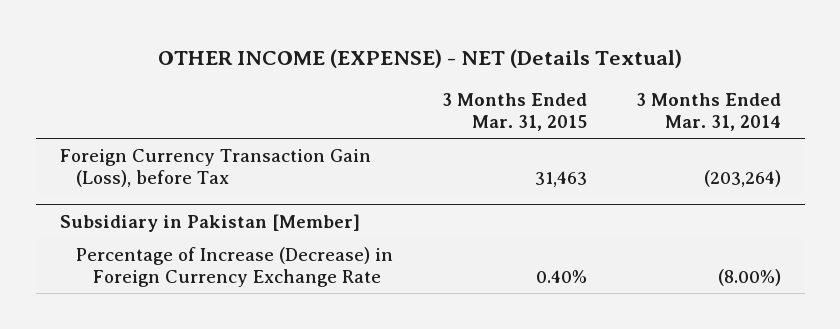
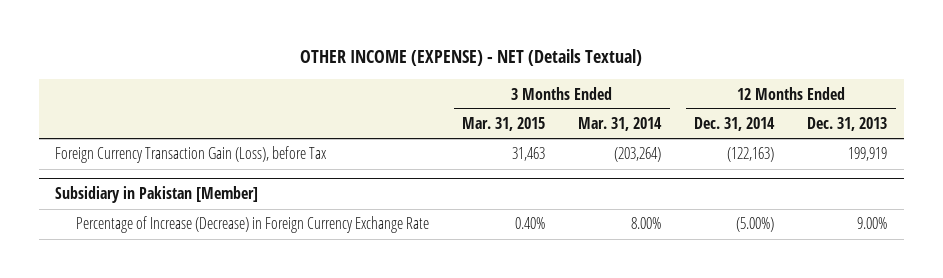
- | 3 Months Ended Mar. 31, 2015 | 3 Months Ended Mar. 31, 2014
+ | 3 Months Ended Mar. 31, 2015 | 3 Months Ended Mar. 31, 2014 | 12 Months Ended Dec. 31, 2014 | 12 Months Ended Dec. 31, 2013
@ Subsidiary in Pakistan [Member]
- Percentage of Increase (Decrease) in Foreign Currency Exchange Rate | 0.40% | (8.00%)
+ Percentage of Increase (Decrease) in Foreign Currency Exchange Rate | 0.40% | 8.00% | (5.00%) | 9.00%

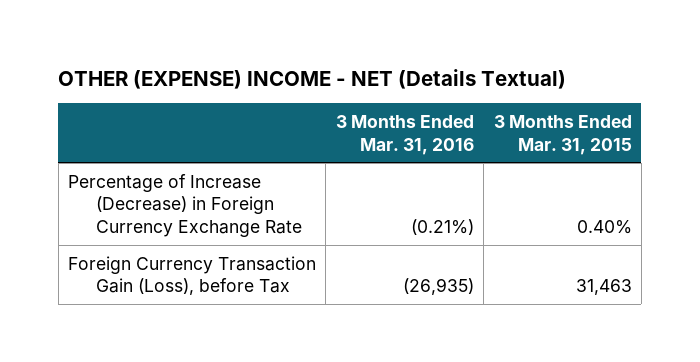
- OTHER INCOME (EXPENSE) - NET (Details Textual)
+ OTHER (EXPENSE) INCOME - NET (Details Textual)
- | 3 Months Ended Mar. 31, 2015 | 3 Months Ended Mar. 31, 2014 | 12 Months Ended Dec. 31, 2014 | 12 Months Ended Dec. 31, 2013
+ | 3 Months Ended Mar. 31, 2016 | 3 Months Ended Mar. 31, 2015
- Subsidiary in Pakistan [Member]
moved down: Foreign Currency Transaction Gain (Loss), before Tax | (26,935) | 31,463

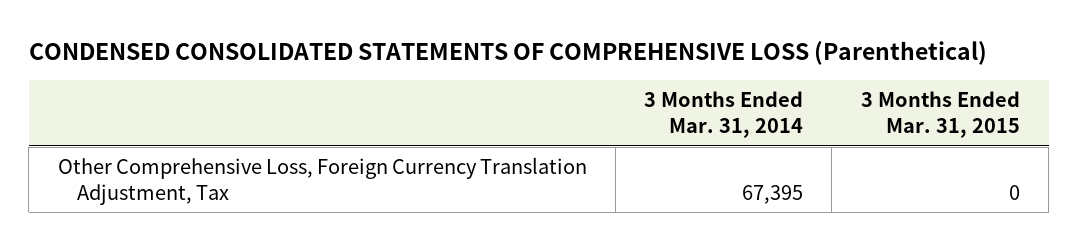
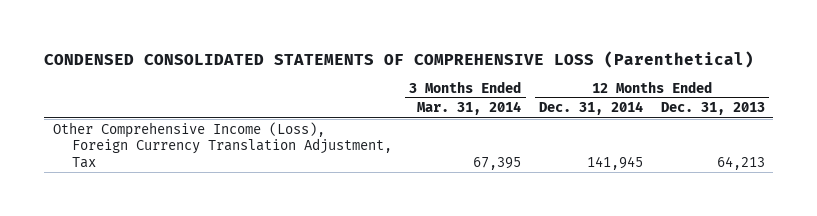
- | 3 Months Ended Mar. 31, 2014 | 3 Months Ended Mar. 31, 2015
+ | 3 Months Ended Mar. 31, 2014 | 12 Months Ended Dec. 31, 2014 | 12 Months Ended Dec. 31, 2013
- Other Comprehensive Loss, Foreign Currency Translation Adjustment, Tax | 67,395 | 0
+ Other Comprehensive Income (Loss), Foreign Currency Translation Adjustment, Tax | 67,395 | 141,945 | 64,213

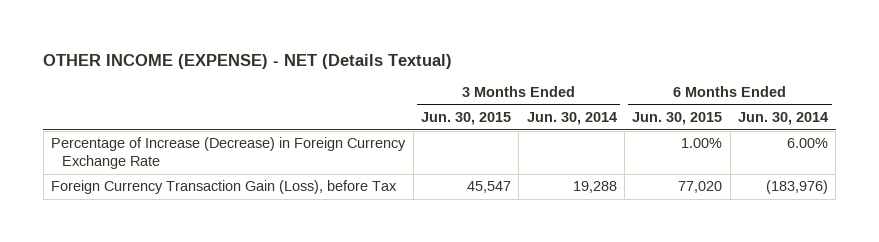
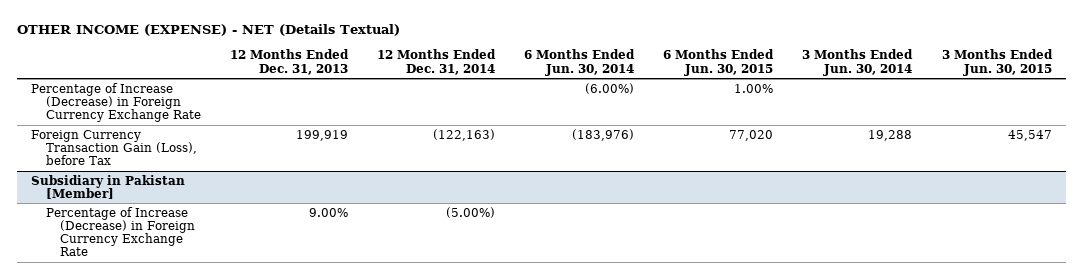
- | 3 Months Ended Jun. 30, 2015 | 3 Months Ended Jun. 30, 2014 | 6 Months Ended Jun. 30, 2015 | 6 Months Ended Jun. 30, 2014
+ | 12 Months Ended Dec. 31, 2013 | 12 Months Ended Dec. 31, 2014 | 6 Months Ended Jun. 30, 2014 | 6 Months Ended Jun. 30, 2015 | 3 Months Ended Jun. 30, 2014 | 3 Months Ended Jun. 30, 2015
- Percentage of Increase (Decrease) in Foreign Currency Exchange Rate | | | 1.00% | 6.00%
+ Percentage of Increase (Decrease) in Foreign Currency Exchange Rate | | | (6.00%) | 1.00% | |
+ Subsidiary in Pakistan [Member]
+ Percentage of Increase (Decrease) in Foreign Currency Exchange Rate | 9.00% | (5.00%) | | | |

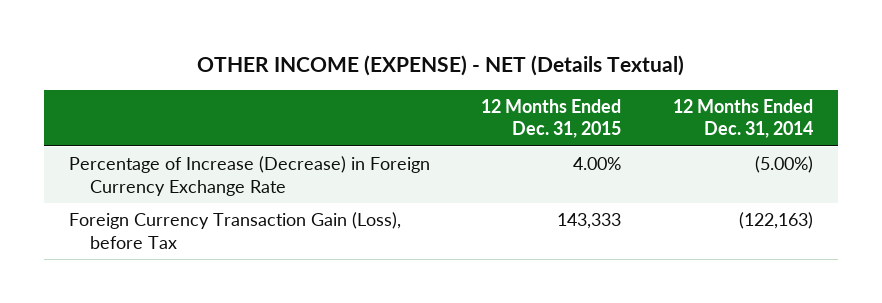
- | 12 Months Ended Dec. 31, 2013 | 12 Months Ended Dec. 31, 2014 | 6 Months Ended Jun. 30, 2014 | 6 Months Ended Jun. 30, 2015 | 3 Months Ended Jun. 30, 2014 | 3 Months Ended Jun. 30, 2015
+ | 12 Months Ended Dec. 31, 2015 | 12 Months Ended Dec. 31, 2014
- Percentage of Increase (Decrease) in Foreign Currency Exchange Rate | | | (6.00%) | 1.00% | |
- Subsidiary in Pakistan [Member]
moved down: Foreign Currency Transaction Gain (Loss), before Tax | 143,333 | (122,163)

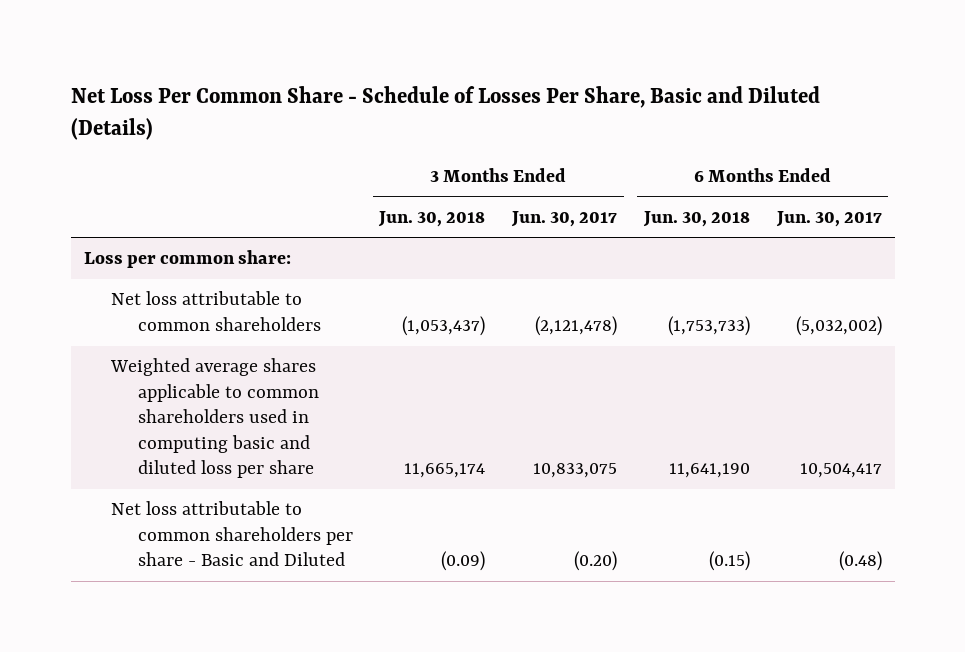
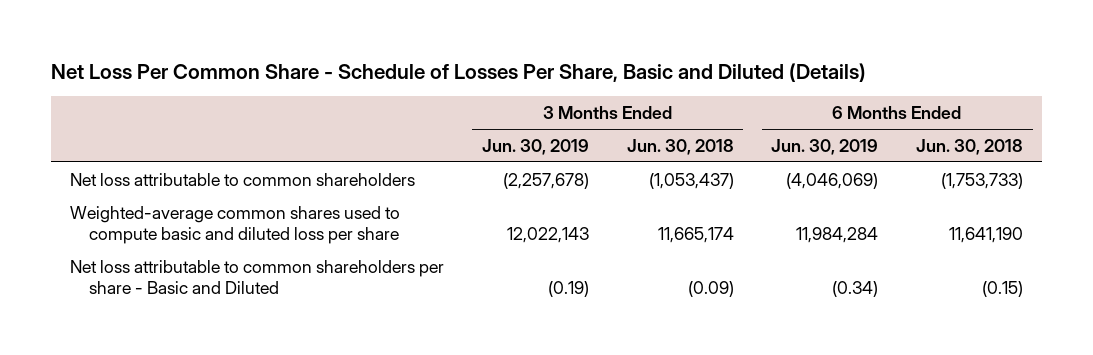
- | 3 Months Ended Jun. 30, 2018 | 3 Months Ended Jun. 30, 2017 | 6 Months Ended Jun. 30, 2018 | 6 Months Ended Jun. 30, 2017
+ | 3 Months Ended Jun. 30, 2019 | 3 Months Ended Jun. 30, 2018 | 6 Months Ended Jun. 30, 2019 | 6 Months Ended Jun. 30, 2018
- Loss per common share:
- Weighted average shares applicable to common shareholders used in computing basic and diluted loss per share | 11,665,174 | 10,833,075 | 11,641,190 | 10,504,417
+ Weighted-average common shares used to compute basic and diluted loss per share | 12,022,143 | 11,665,174 | 11,984,284 | 11,641,190

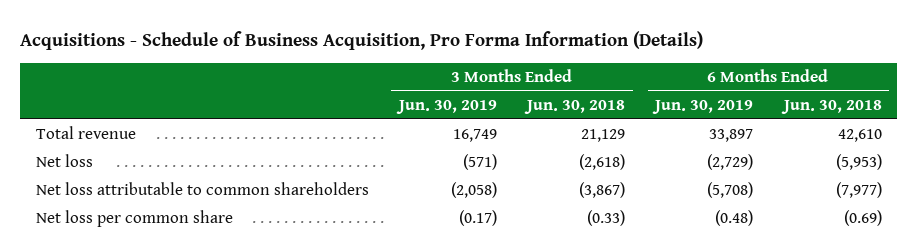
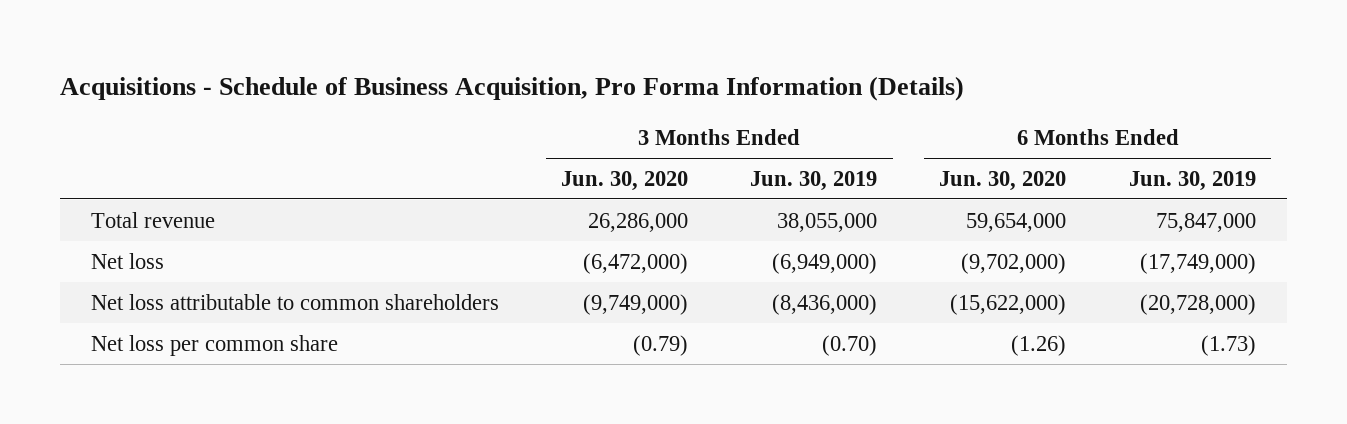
- | 3 Months Ended Jun. 30, 2019 | 3 Months Ended Jun. 30, 2018 | 6 Months Ended Jun. 30, 2019 | 6 Months Ended Jun. 30, 2018
+ | 3 Months Ended Jun. 30, 2020 | 3 Months Ended Jun. 30, 2019 | 6 Months Ended Jun. 30, 2020 | 6 Months Ended Jun. 30, 2019
- Total revenue | 16,749 | 21,129 | 33,897 | 42,610
- Net loss | (571) | (2,618) | (2,729) | (5,953)
- Net loss attributable to common shareholders | (2,058) | (3,867) | (5,708) | (7,977)
- Net loss per common share | (0.17) | (0.33) | (0.48) | (0.69)
+ Total revenue | 26,286,000 | 38,055,000 | 59,654,000 | 75,847,000
+ Net loss | (6,472,000) | (6,949,000) | (9,702,000) | (17,749,000)
+ Net loss attributable to common shareholders | (9,749,000) | (8,436,000) | (15,622,000) | (20,728,000)
+ Net loss per common share | (0.79) | (0.70) | (1.26) | (1.73)

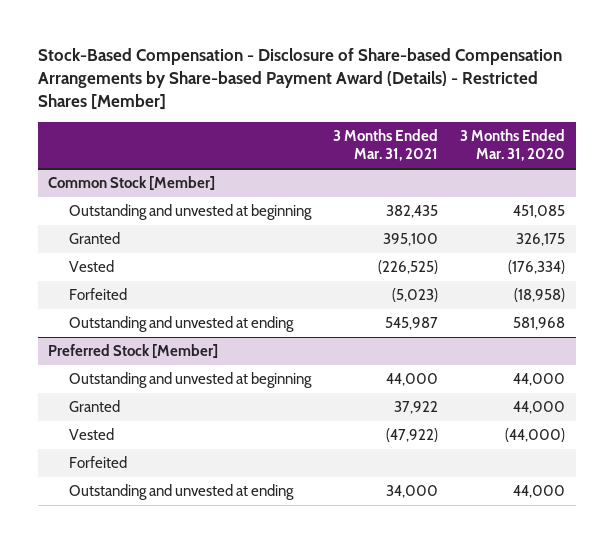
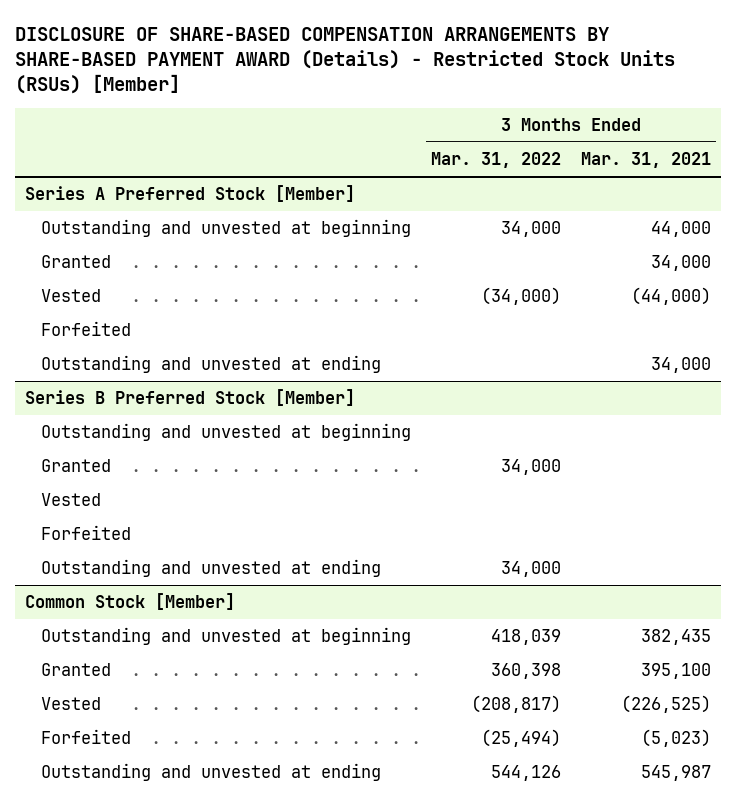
- Stock-Based Compensation - Disclosure of Share-based Compensation Arrangements by Share-based Payment Award (Details) - Restricted Shares [Member]
+ DISCLOSURE OF SHARE-BASED COMPENSATION ARRANGEMENTS BY SHARE-BASED PAYMENT AWARD (Details) - Restricted Stock Units (RSUs) [Member]
- | 3 Months Ended Mar. 31, 2021 | 3 Months Ended Mar. 31, 2020
+ | 3 Months Ended Mar. 31, 2022 | 3 Months Ended Mar. 31, 2021
+ Series A Preferred Stock [Member]
+ Outstanding and unvested at beginning | 34,000 | 44,000
+ Granted | | 34,000
+ Vested | (34,000) | (44,000)
+ Forfeited
+ Outstanding and unvested at ending | | 34,000
+ Series B Preferred Stock [Member]
+ Outstanding and unvested at beginning
+ Granted | 34,000 |
+ Vested
+ Forfeited
+ Outstanding and unvested at ending | 34,000 |
- Preferred Stock [Member]
- Outstanding and unvested at beginning | 44,000 | 44,000
- Granted | 37,922 | 44,000
- Vested | (47,922) | (44,000)
- Forfeited
- Outstanding and unvested at ending | 34,000 | 44,000

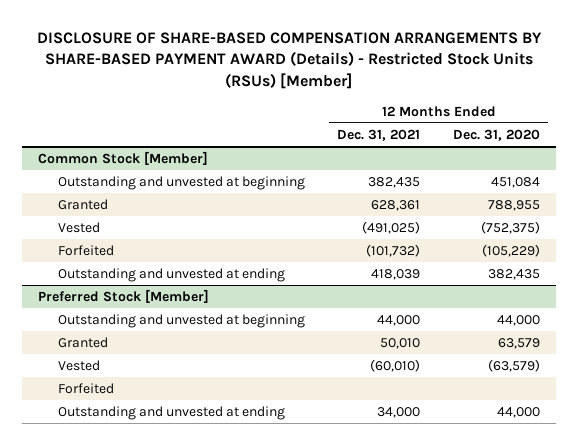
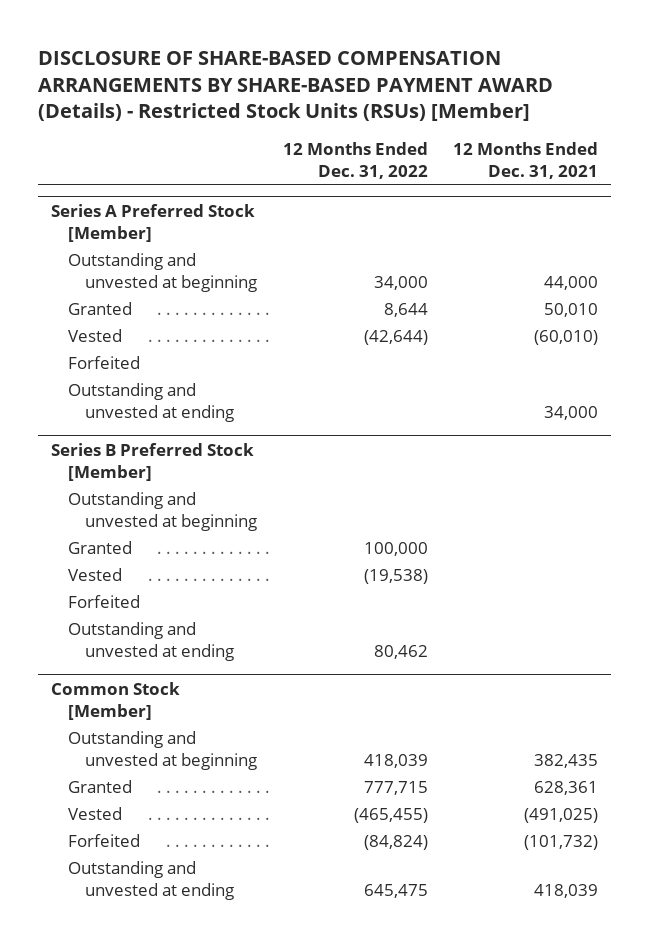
- | 12 Months Ended Dec. 31, 2021 | 12 Months Ended Dec. 31, 2020
+ | 12 Months Ended Dec. 31, 2022 | 12 Months Ended Dec. 31, 2021
+ Series A Preferred Stock [Member]
+ Outstanding and unvested at beginning | 34,000 | 44,000
+ Granted | 8,644 | 50,010
+ Vested | (42,644) | (60,010)
+ Forfeited
+ Outstanding and unvested at ending | | 34,000
+ Series B Preferred Stock [Member]
+ Outstanding and unvested at beginning
+ Granted | 100,000 |
+ Vested | (19,538) |
+ Forfeited
+ Outstanding and unvested at ending | 80,462 |
- Preferred Stock [Member]
- Outstanding and unvested at beginning | 44,000 | 44,000
- Granted | 50,010 | 63,579
- Vested | (60,010) | (63,579)
- Forfeited
- Outstanding and unvested at ending | 34,000 | 44,000

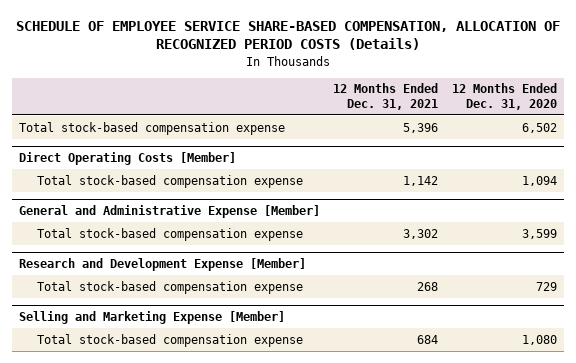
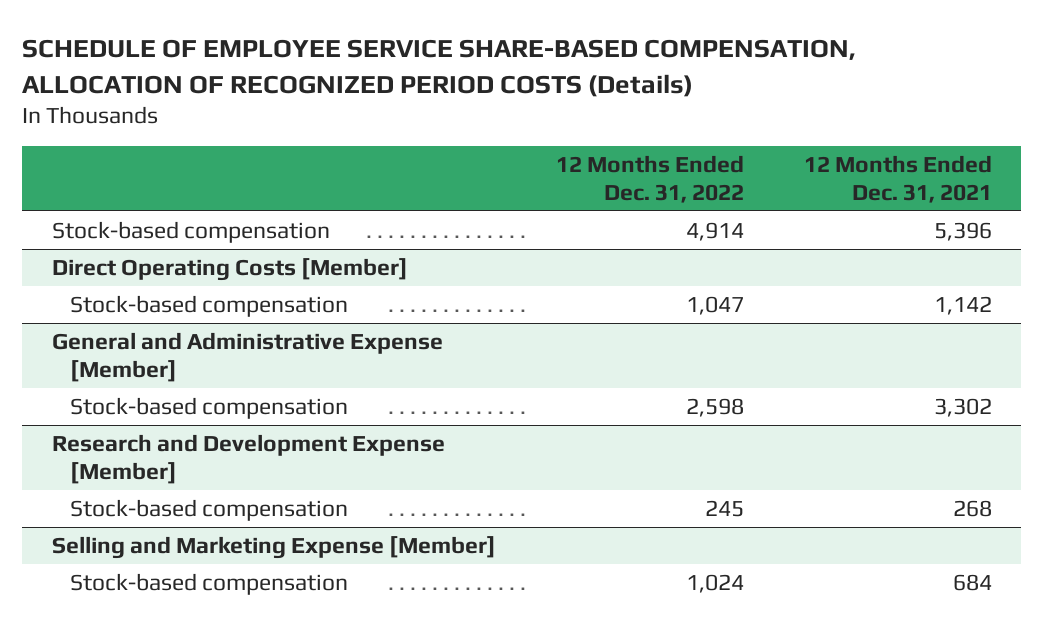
- | 12 Months Ended Dec. 31, 2021 | 12 Months Ended Dec. 31, 2020
+ | 12 Months Ended Dec. 31, 2022 | 12 Months Ended Dec. 31, 2021
- Total stock-based compensation expense | 5,396 | 6,502
+ Stock-based compensation | 4,914 | 5,396
@ Direct Operating Costs [Member]
- Total stock-based compensation expense | 1,142 | 1,094
+ Stock-based compensation | 1,047 | 1,142
@ General and Administrative Expense [Member]
- Total stock-based compensation expense | 3,302 | 3,599
+ Stock-based compensation | 2,598 | 3,302
@ Research and Development Expense [Member]
- Total stock-based compensation expense | 268 | 729
+ Stock-based compensation | 245 | 268
@ Selling and Marketing Expense [Member]
- Total stock-based compensation expense | 684 | 1,080
+ Stock-based compensation | 1,024 | 684

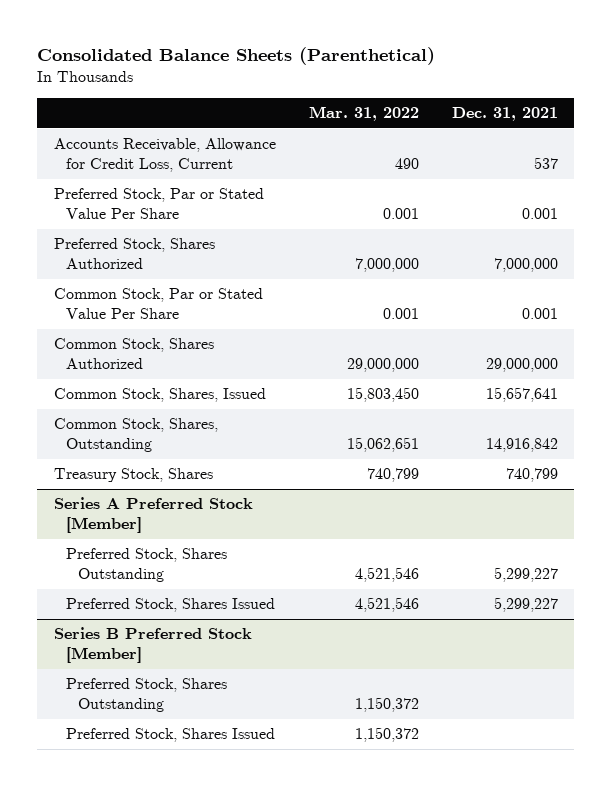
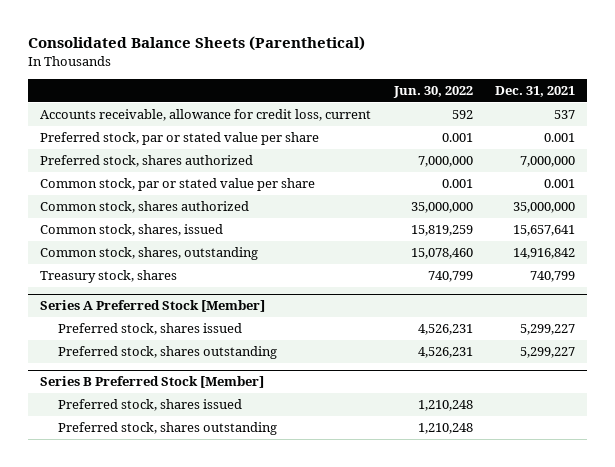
- | Mar. 31, 2022 | Dec. 31, 2021
+ | Jun. 30, 2022 | Dec. 31, 2021
- Accounts Receivable, Allowance for Credit Loss, Current | 490 | 537
- Preferred Stock, Par or Stated Value Per Share | 0.001 | 0.001
- Preferred Stock, Shares Authorized | 7,000,000 | 7,000,000
- Common Stock, Par or Stated Value Per Share | 0.001 | 0.001
- Common Stock, Shares Authorized | 29,000,000 | 29,000,000
- Common Stock, Shares, Issued | 15,803,450 | 15,657,641
- Common Stock, Shares, Outstanding | 15,062,651 | 14,916,842
- Treasury Stock, Shares | 740,799 | 740,799
+ Accounts receivable, allowance for credit loss, current | 592 | 537
+ Preferred stock, par or stated value per share | 0.001 | 0.001
+ Preferred stock, shares authorized | 7,000,000 | 7,000,000
+ Common stock, par or stated value per share | 0.001 | 0.001
+ Common stock, shares authorized | 35,000,000 | 35,000,000
+ Common stock, shares, issued | 15,819,259 | 15,657,641
+ Common stock, shares, outstanding | 15,078,460 | 14,916,842
+ Treasury stock, shares | 740,799 | 740,799
@ Series A Preferred Stock [Member]
- Preferred Stock, Shares Outstanding | 4,521,546 | 5,299,227
- Preferred Stock, Shares Issued | 4,521,546 | 5,299,227
+ Preferred stock, shares issued | 4,526,231 | 5,299,227
+ Preferred stock, shares outstanding | 4,526,231 | 5,299,227
@ Series B Preferred Stock [Member]
- Preferred Stock, Shares Outstanding | 1,150,372 |
- Preferred Stock, Shares Issued | 1,150,372 |
+ Preferred stock, shares issued | 1,210,248 |
+ Preferred stock, shares outstanding | 1,210,248 |

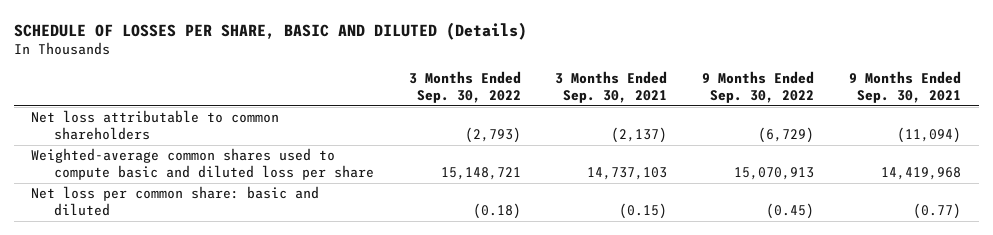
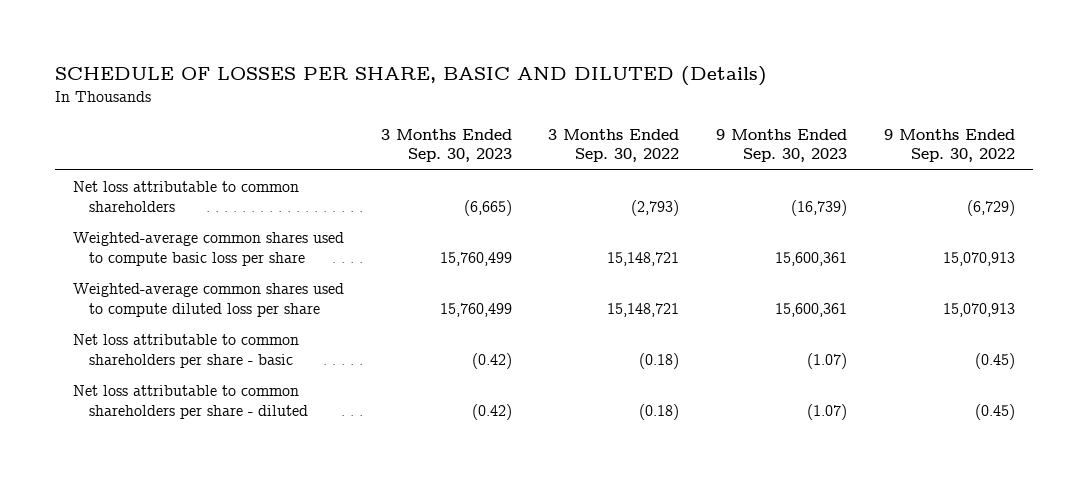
- | 3 Months Ended Sep. 30, 2022 | 3 Months Ended Sep. 30, 2021 | 9 Months Ended Sep. 30, 2022 | 9 Months Ended Sep. 30, 2021
+ | 3 Months Ended Sep. 30, 2023 | 3 Months Ended Sep. 30, 2022 | 9 Months Ended Sep. 30, 2023 | 9 Months Ended Sep. 30, 2022
- Weighted-average common shares used to compute basic and diluted loss per share | 15,148,721 | 14,737,103 | 15,070,913 | 14,419,968
- Net loss per common share: basic and diluted | (0.18) | (0.15) | (0.45) | (0.77)
+ Weighted-average common shares used to compute basic loss per share | 15,760,499 | 15,148,721 | 15,600,361 | 15,070,913
+ Weighted-average common shares used to compute diluted loss per share | 15,760,499 | 15,148,721 | 15,600,361 | 15,070,913
+ Net loss attributable to common shareholders per share - basic | (0.42) | (0.18) | (1.07) | (0.45)
+ Net loss attributable to common shareholders per share - diluted | (0.42) | (0.18) | (1.07) | (0.45)

